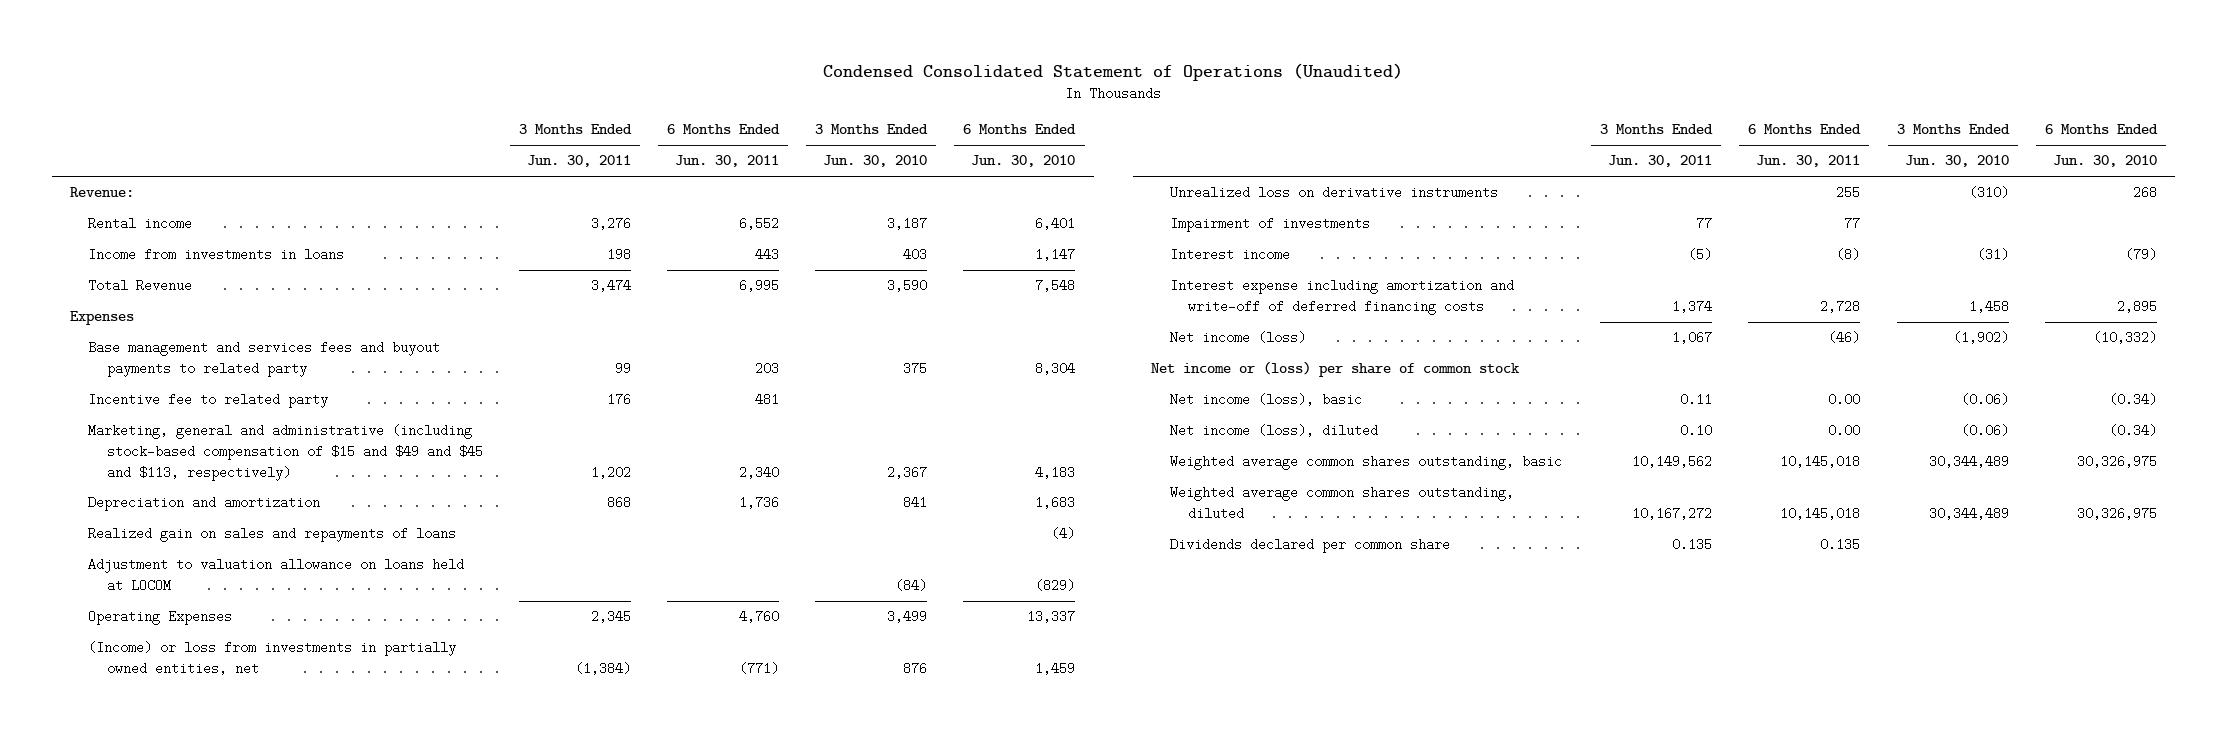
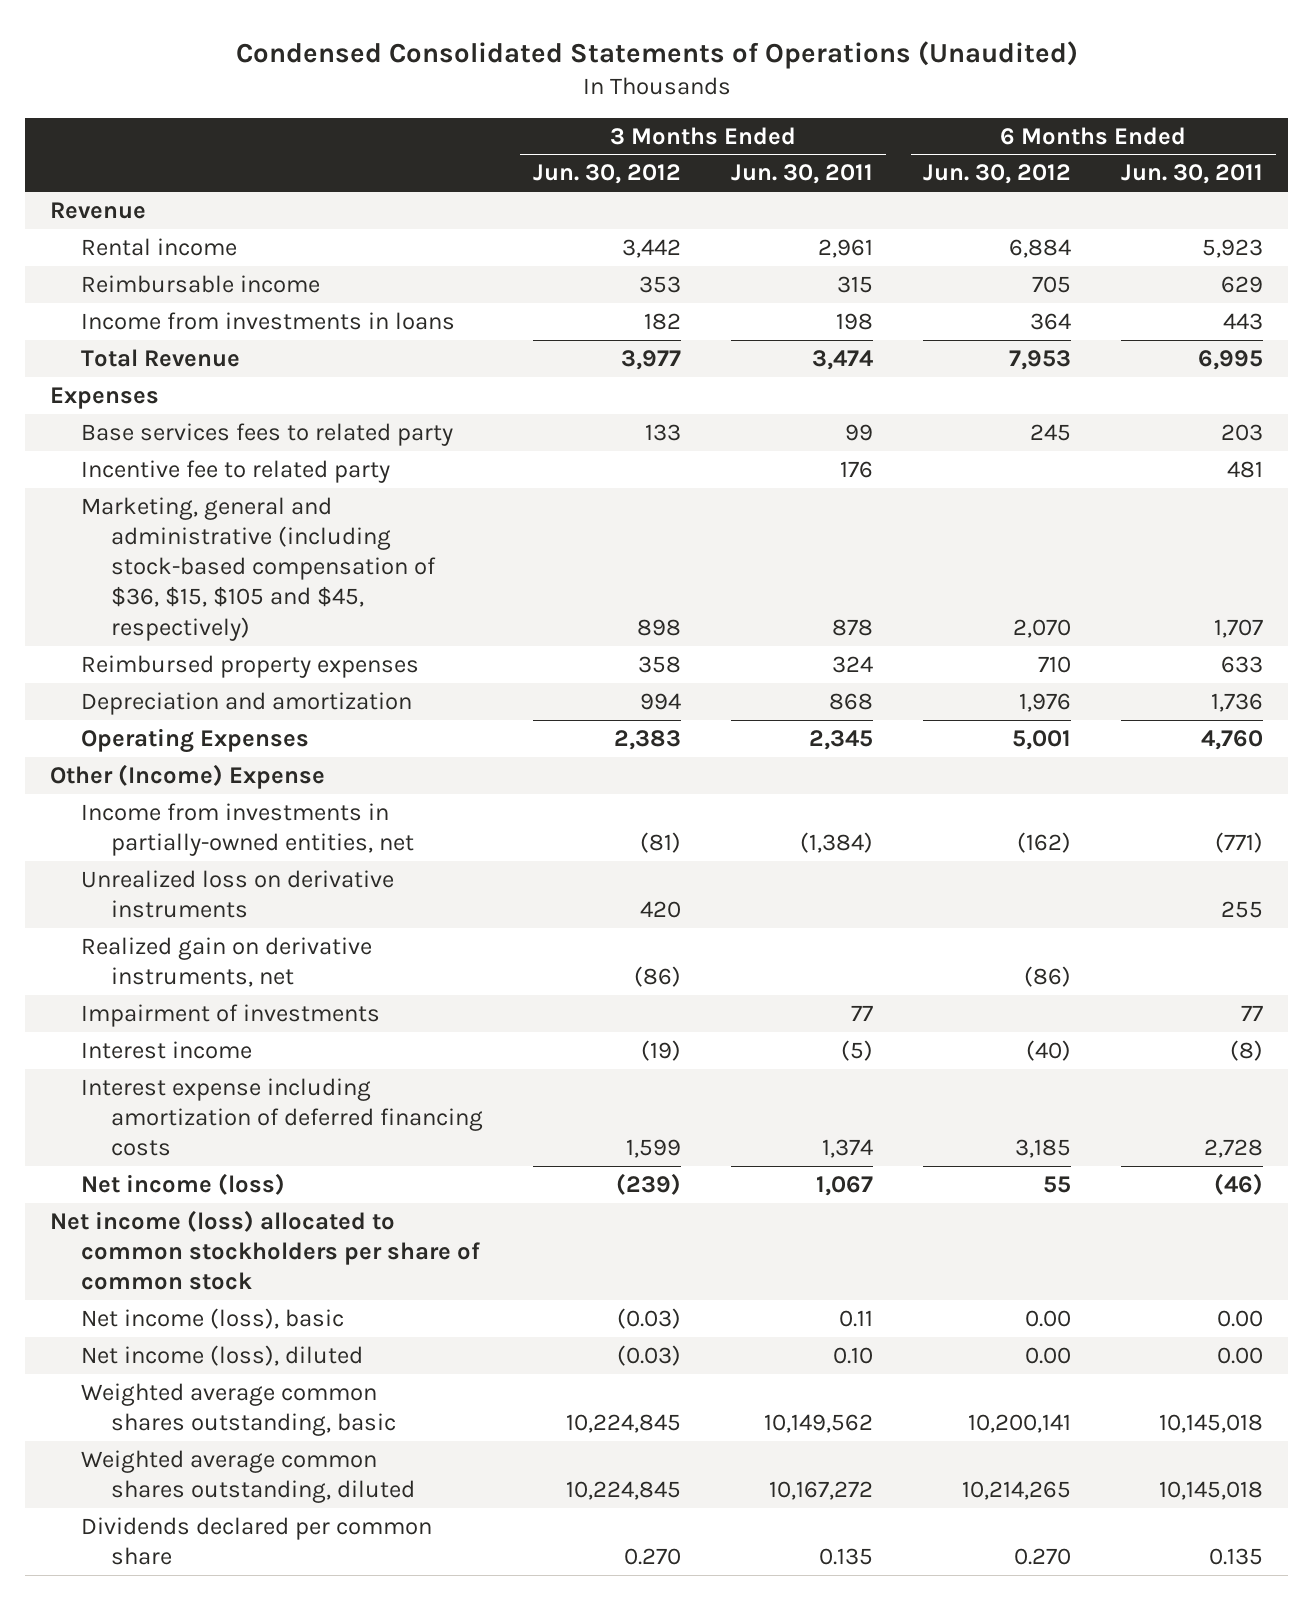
- Condensed Consolidated Statement of Operations (Unaudited)
+ Condensed Consolidated Statements of Operations (Unaudited)
- | 3 Months Ended Jun. 30, 2011 | 6 Months Ended Jun. 30, 2011 | 3 Months Ended Jun. 30, 2010 | 6 Months Ended Jun. 30, 2010
+ | 3 Months Ended Jun. 30, 2012 | 3 Months Ended Jun. 30, 2011 | 6 Months Ended Jun. 30, 2012 | 6 Months Ended Jun. 30, 2011
- Revenue:
- Rental income | 3,276 | 6,552 | 3,187 | 6,401
+ Revenue
+ Rental income | 3,442 | 2,961 | 6,884 | 5,923
+ Reimbursable income | 353 | 315 | 705 | 629
- Base management and services fees and buyout payments to related party | 99 | 203 | 375 | 8,304
+ Base services fees to related party | 133 | 99 | 245 | 203
- Marketing, general and administrative (including stock-based compensation of $15 and $49 and $45 and $113, respectively) | 1,202 | 2,340 | 2,367 | 4,183
+ Marketing, general and administrative (including stock-based compensation of $36, $15, $105 and $45, respectively) | 898 | 878 | 2,070 | 1,707
+ Reimbursed property expenses | 358 | 324 | 710 | 633
- Realized gain on sales and repayments of loans | | | | (4)
- Adjustment to valuation allowance on loans held at LOCOM | | | (84) | (829)
- (Income) or loss from investments in partially owned entities, net | (1,384) | (771) | 876 | 1,459
+ Other (Income) Expense
+ Income from investments in partially-owned entities, net | (81) | (1,384) | (162) | (771)
+ Realized gain on derivative instruments, net | (86) | | (86) |
- Interest expense including amortization and write-off of deferred financing costs | 1,374 | 2,728 | 1,458 | 2,895
+ Interest expense including amortization of deferred financing costs | 1,599 | 1,374 | 3,185 | 2,728
- Net income or (loss) per share of common stock
+ Net income (loss) allocated to common stockholders per share of common stock

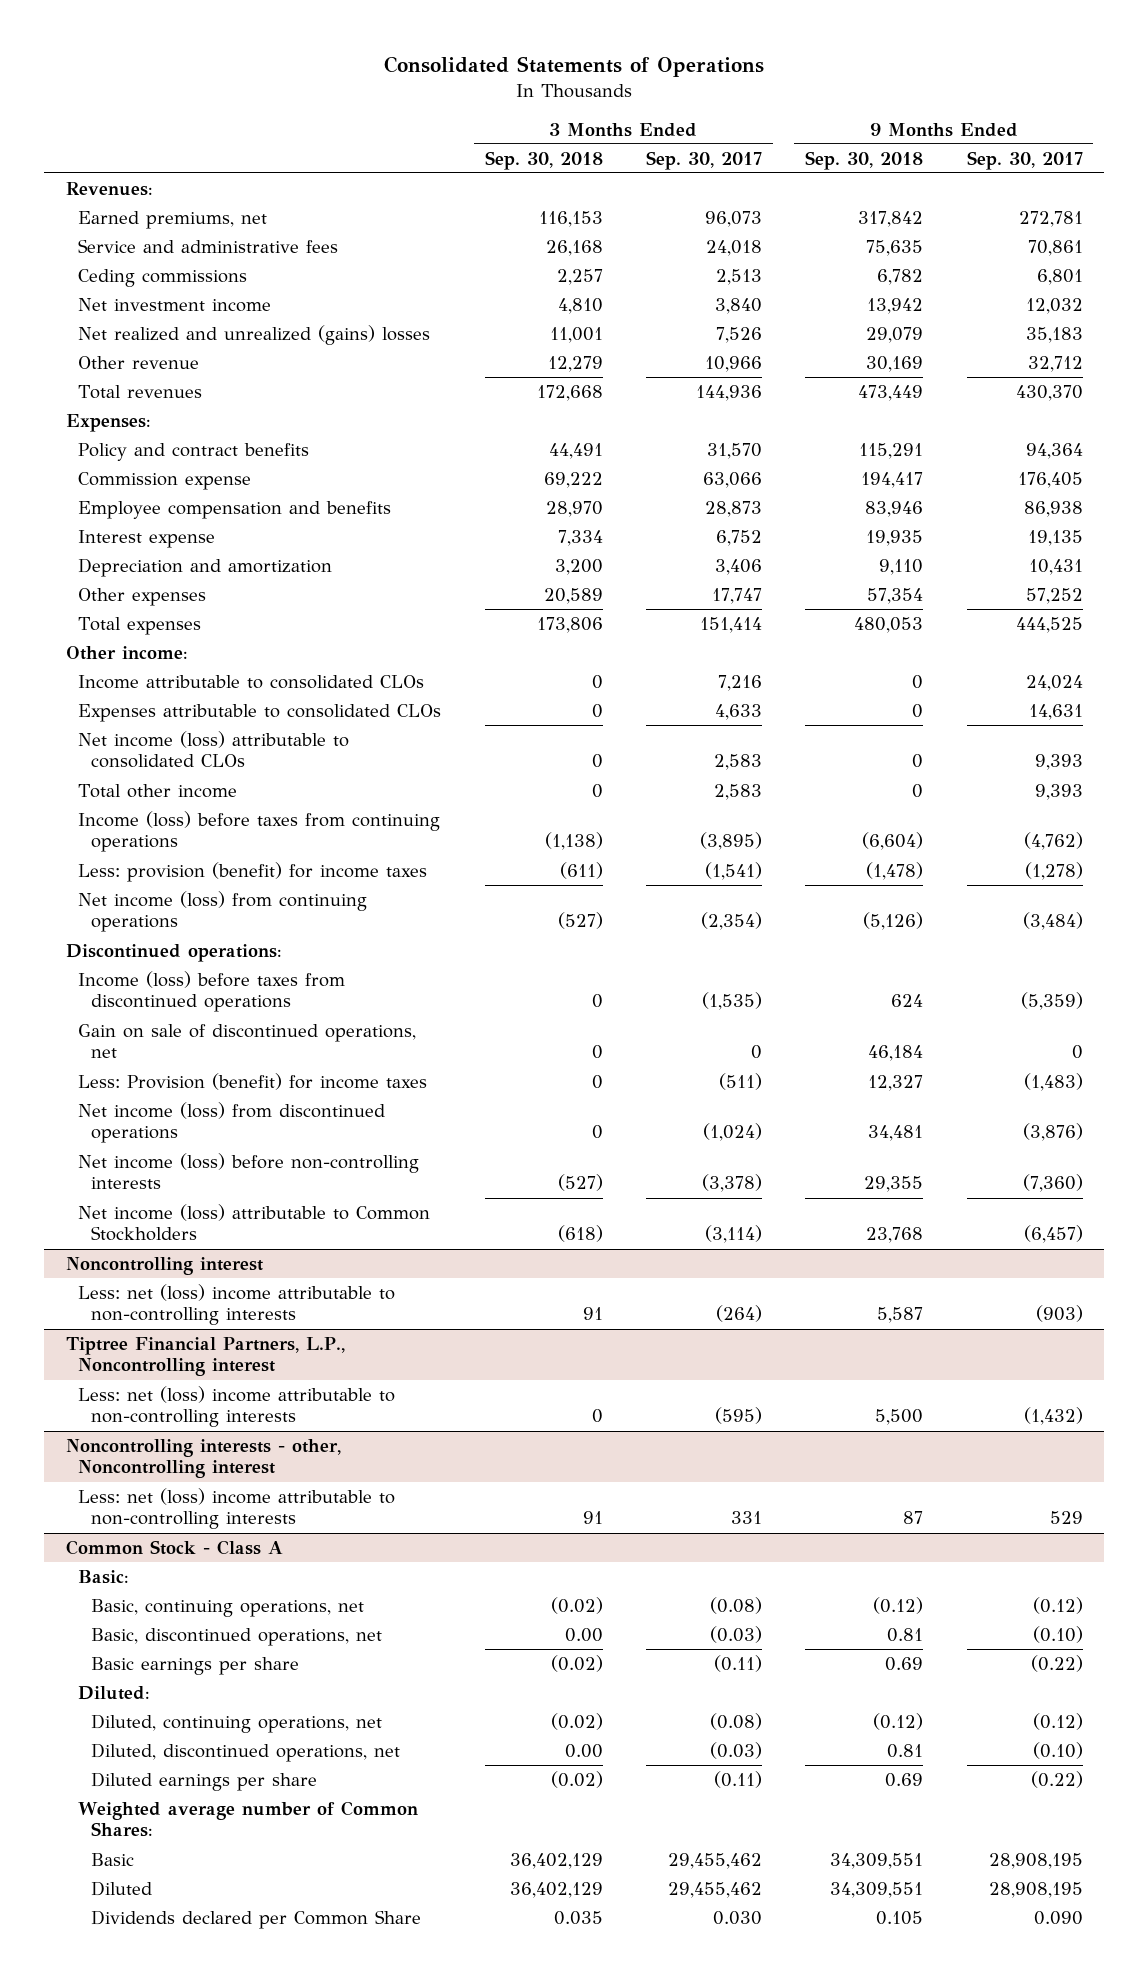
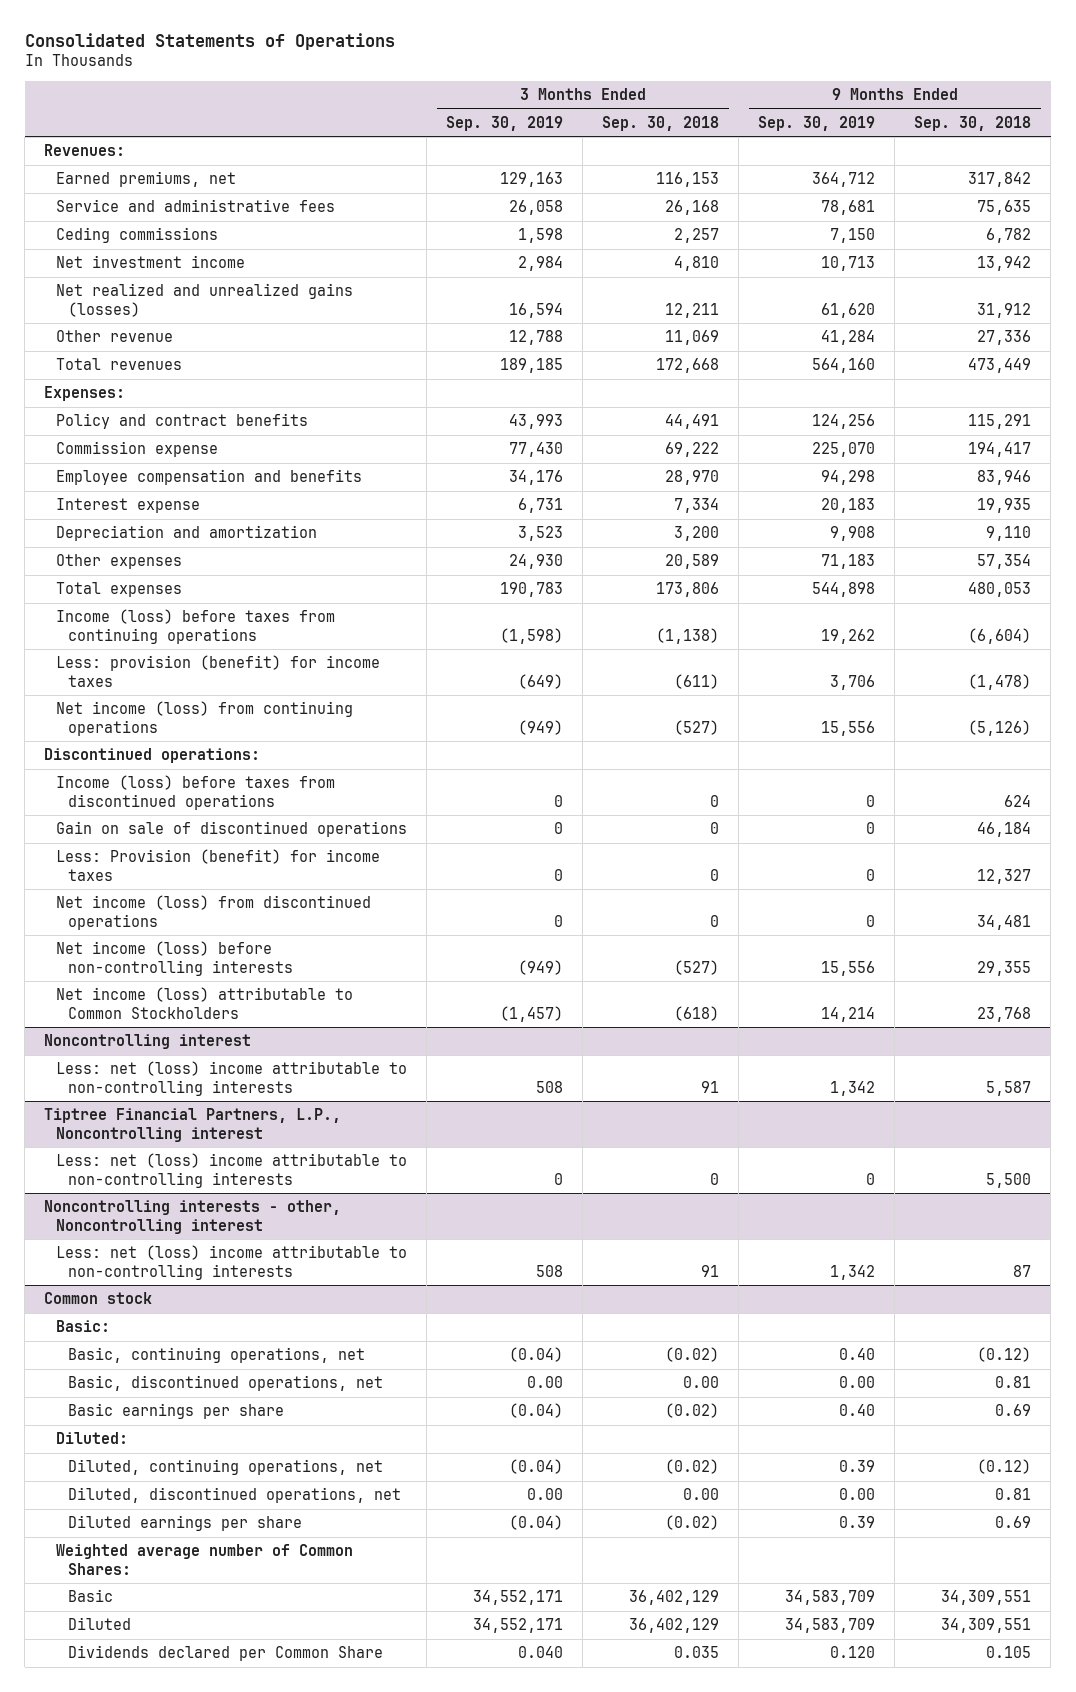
- | 3 Months Ended Sep. 30, 2018 | 3 Months Ended Sep. 30, 2017 | 9 Months Ended Sep. 30, 2018 | 9 Months Ended Sep. 30, 2017
+ | 3 Months Ended Sep. 30, 2019 | 3 Months Ended Sep. 30, 2018 | 9 Months Ended Sep. 30, 2019 | 9 Months Ended Sep. 30, 2018
- Net realized and unrealized (gains) losses | 11,001 | 7,526 | 29,079 | 35,183
- Other revenue | 12,279 | 10,966 | 30,169 | 32,712
+ Net realized and unrealized gains (losses) | 16,594 | 12,211 | 61,620 | 31,912
+ Other revenue | 12,788 | 11,069 | 41,284 | 27,336
- Other income:
- Income attributable to consolidated CLOs | 0 | 7,216 | 0 | 24,024
- Expenses attributable to consolidated CLOs | 0 | 4,633 | 0 | 14,631
- Net income (loss) attributable to consolidated CLOs | 0 | 2,583 | 0 | 9,393
- Total other income | 0 | 2,583 | 0 | 9,393
- Gain on sale of discontinued operations, net | 0 | 0 | 46,184 | 0
+ Gain on sale of discontinued operations | 0 | 0 | 0 | 46,184
- Common Stock - Class A
+ Common stock

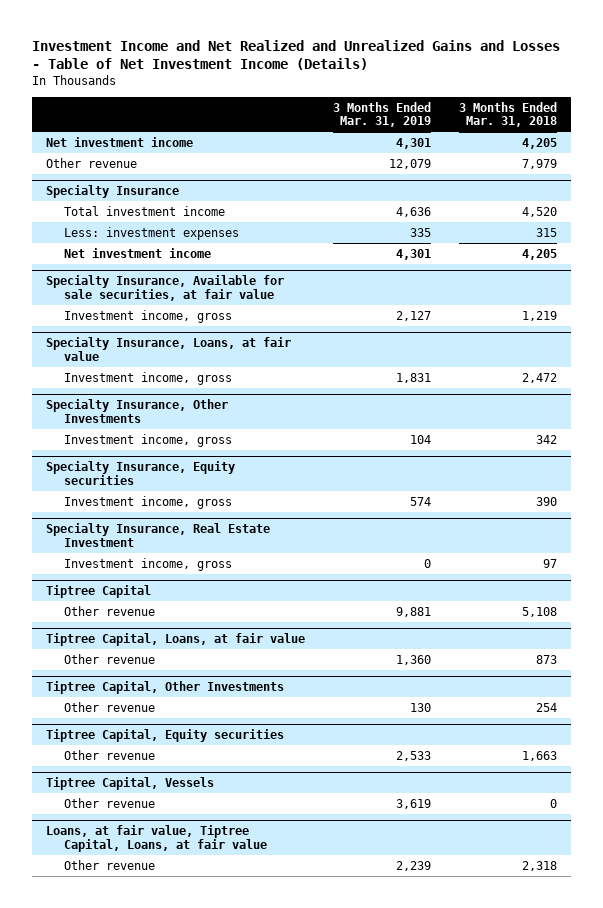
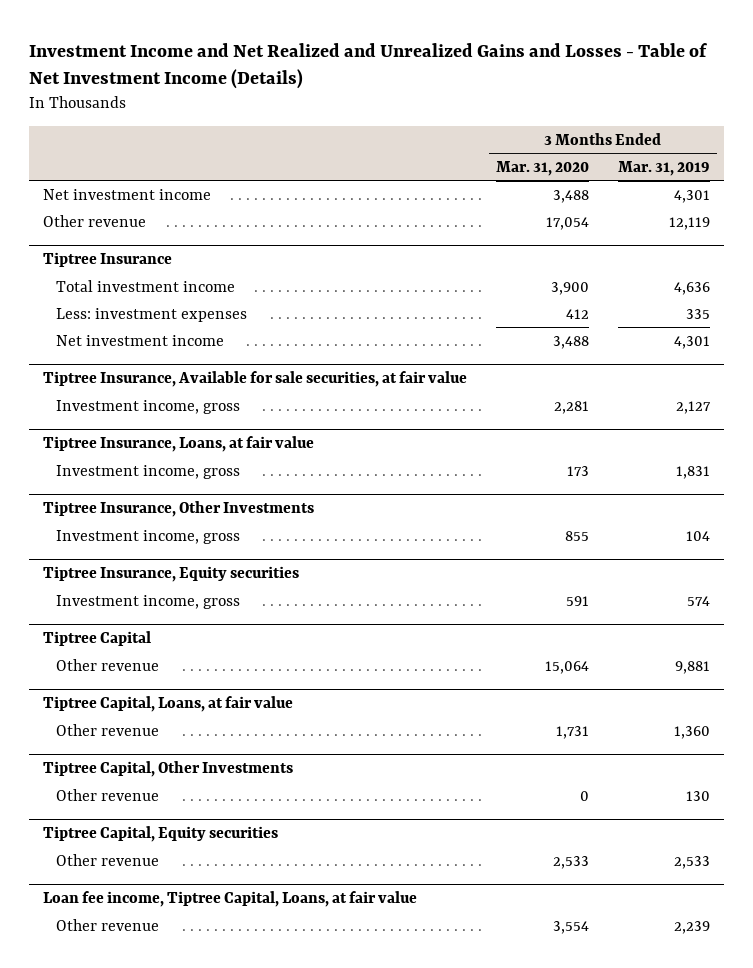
- | 3 Months Ended Mar. 31, 2019 | 3 Months Ended Mar. 31, 2018
+ | 3 Months Ended Mar. 31, 2020 | 3 Months Ended Mar. 31, 2019
- Other revenue | 12,079 | 7,979
- Specialty Insurance
+ Other revenue | 17,054 | 12,119
+ Tiptree Insurance
- Specialty Insurance, Available for sale securities, at fair value
+ Tiptree Insurance, Available for sale securities, at fair value
- Specialty Insurance, Loans, at fair value
+ Tiptree Insurance, Loans, at fair value
- Specialty Insurance, Other Investments
+ Tiptree Insurance, Other Investments
- Specialty Insurance, Equity securities
+ Tiptree Insurance, Equity securities
- Specialty Insurance, Real Estate Investment
- Investment income, gross | 0 | 97
- Tiptree Capital, Vessels
- Other revenue | 3,619 | 0
- Loans, at fair value, Tiptree Capital, Loans, at fair value
+ Loan fee income, Tiptree Capital, Loans, at fair value

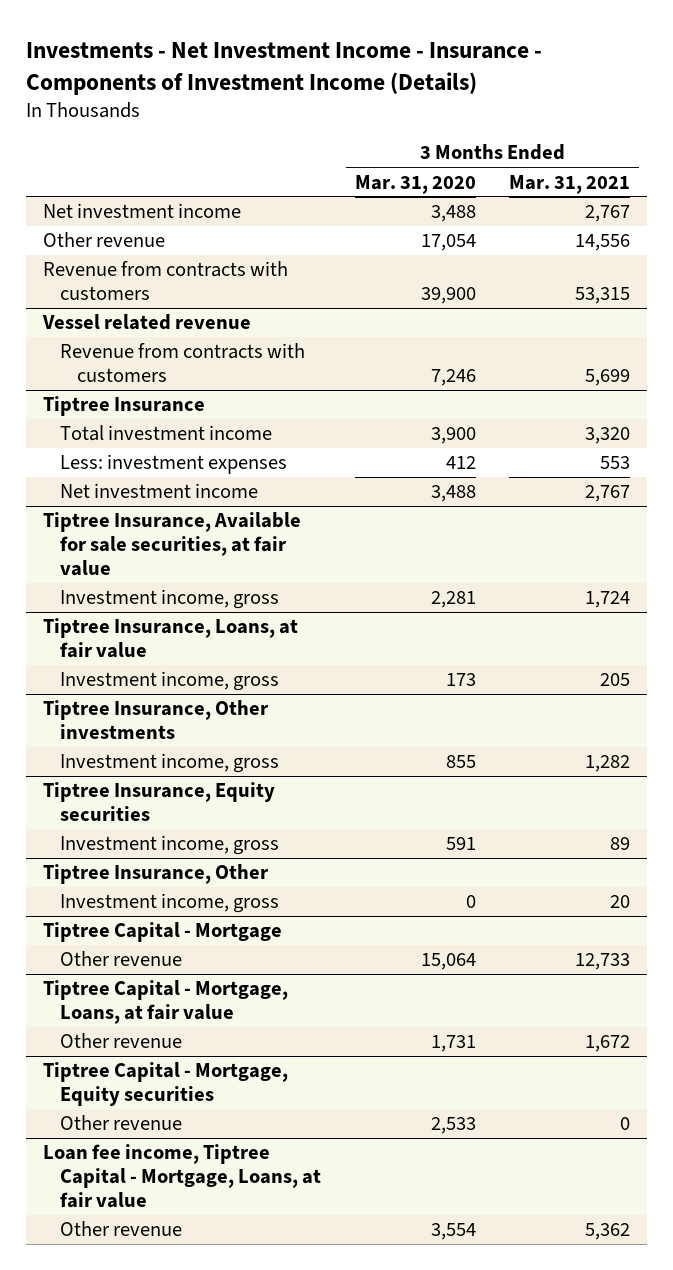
- Investment Income and Net Realized and Unrealized Gains and Losses - Table of Net Investment Income (Details)
+ Investments - Net Investment Income - Insurance - Components of Investment Income (Details)
- | 3 Months Ended Mar. 31, 2020 | 3 Months Ended Mar. 31, 2019
+ | 3 Months Ended Mar. 31, 2020 | 3 Months Ended Mar. 31, 2021
+ Revenue from contracts with customers | 39,900 | 53,315
+ Vessel related revenue
+ Revenue from contracts with customers | 7,246 | 5,699
- Tiptree Insurance, Other Investments
+ Tiptree Insurance, Other investments
- Tiptree Capital
+ Tiptree Insurance, Other
+ Investment income, gross | 0 | 20
+ Tiptree Capital - Mortgage
- Tiptree Capital, Loans, at fair value
+ Tiptree Capital - Mortgage, Loans, at fair value
- Tiptree Capital, Other Investments
- Other revenue | 0 | 130
- Tiptree Capital, Equity securities
+ Tiptree Capital - Mortgage, Equity securities
- Loan fee income, Tiptree Capital, Loans, at fair value
+ Loan fee income, Tiptree Capital - Mortgage, Loans, at fair value

